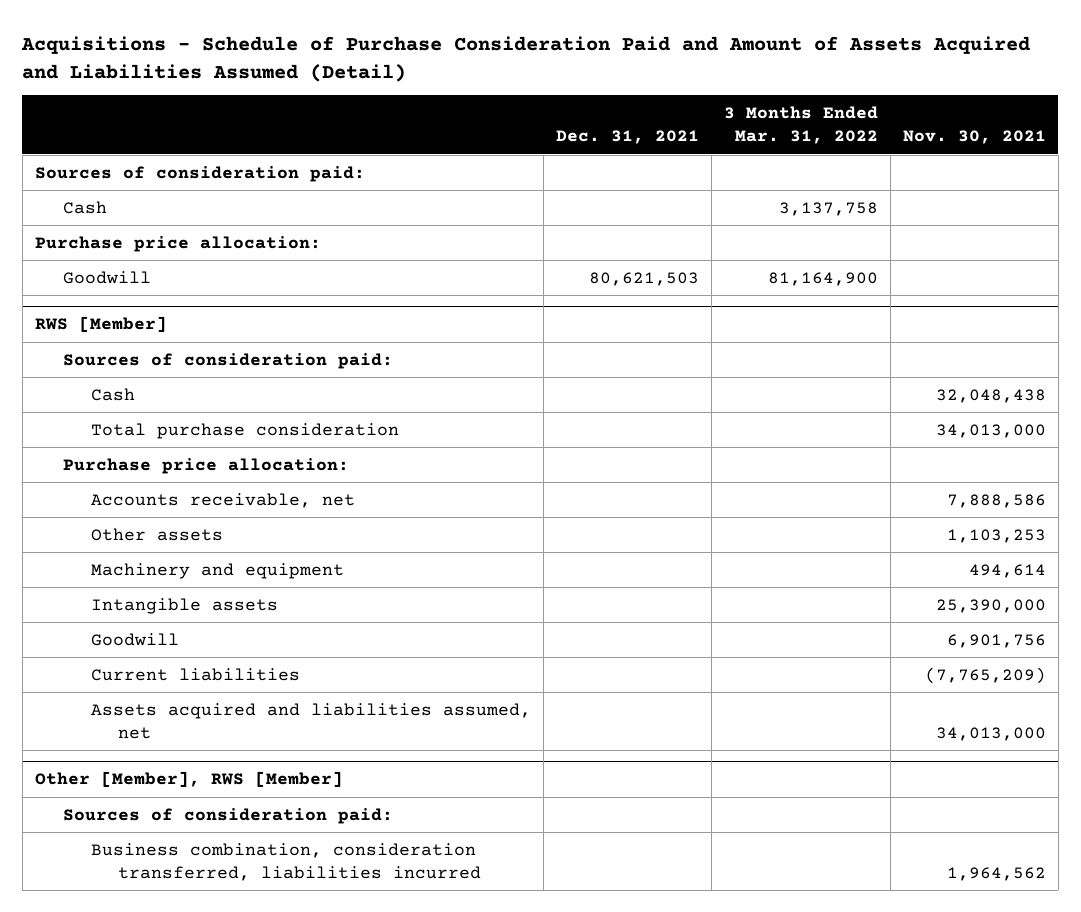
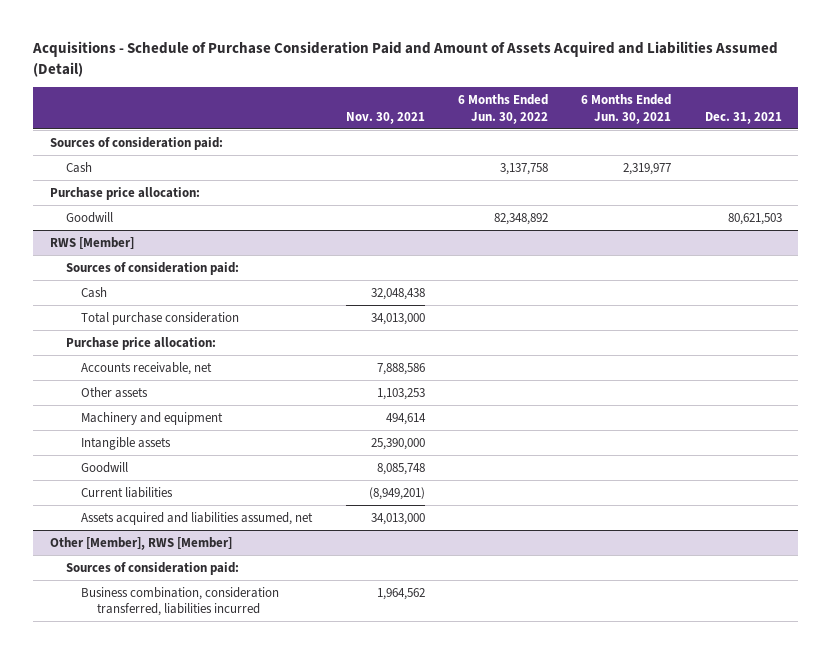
- | Dec. 31, 2021 | 3 Months Ended Mar. 31, 2022 | Nov. 30, 2021
+ | Nov. 30, 2021 | 6 Months Ended Jun. 30, 2022 | 6 Months Ended Jun. 30, 2021 | Dec. 31, 2021
@ RWS [Member]
- Goodwill | | | 6,901,756
- Current liabilities | | | (7,765,209)
+ Goodwill | 8,085,748 | | |
+ Current liabilities | (8,949,201) | | |

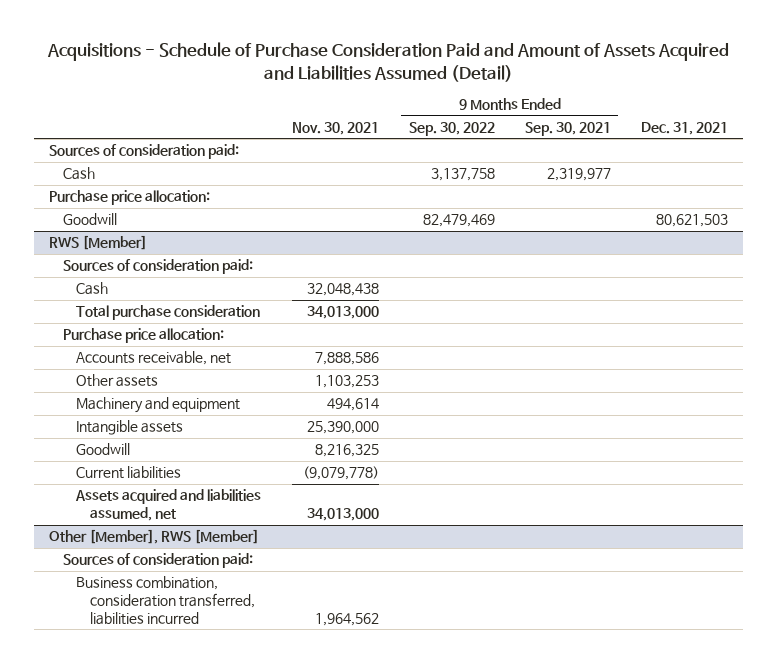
- | Nov. 30, 2021 | 6 Months Ended Jun. 30, 2022 | 6 Months Ended Jun. 30, 2021 | Dec. 31, 2021
+ | Nov. 30, 2021 | 9 Months Ended Sep. 30, 2022 | 9 Months Ended Sep. 30, 2021 | Dec. 31, 2021
@ RWS [Member]
- Goodwill | 8,085,748 | | |
- Current liabilities | (8,949,201) | | |
+ Goodwill | 8,216,325 | | |
+ Current liabilities | (9,079,778) | | |

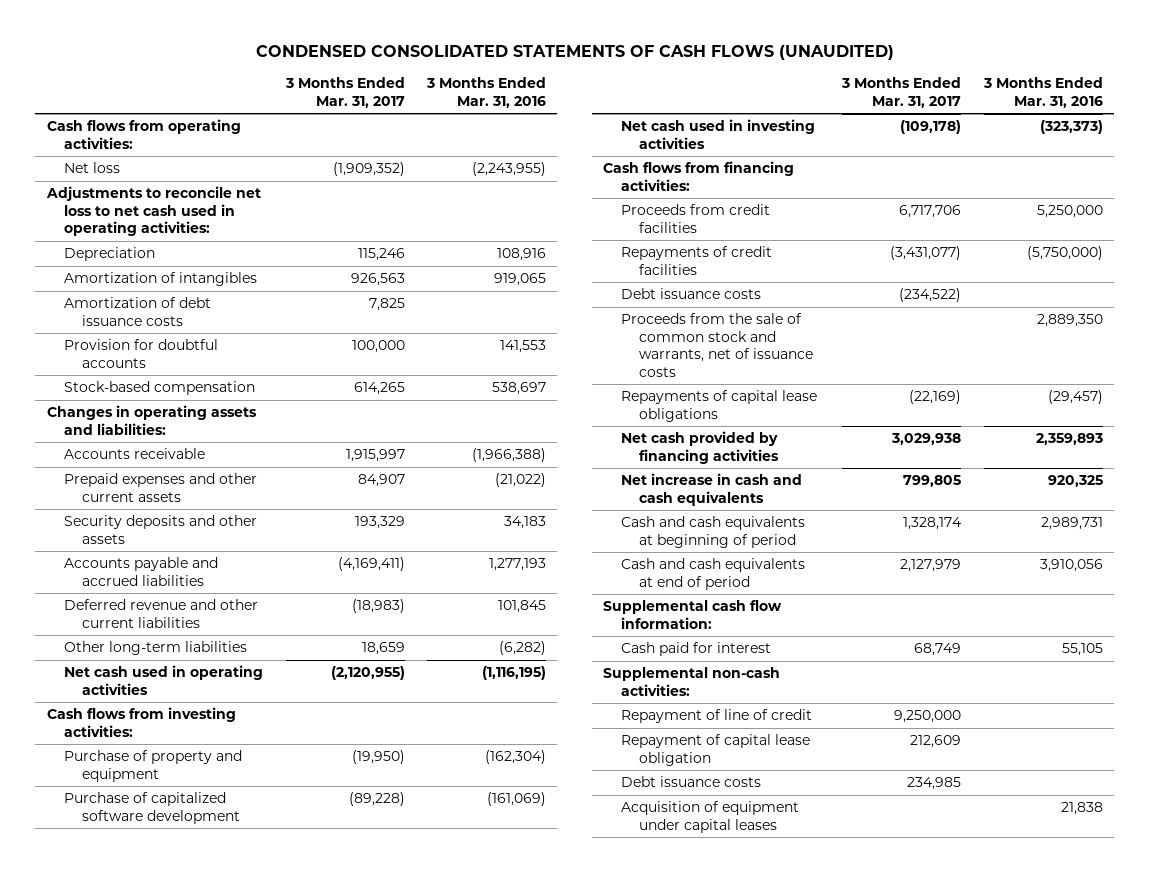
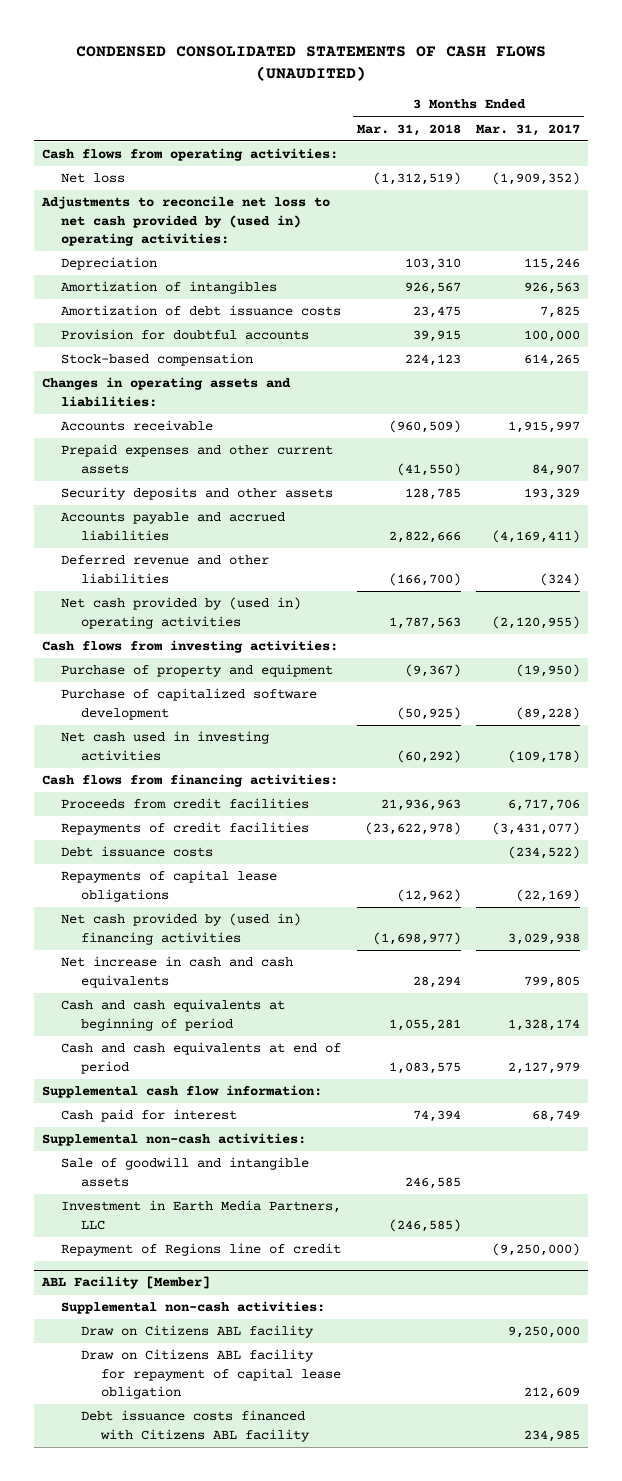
- | 3 Months Ended Mar. 31, 2017 | 3 Months Ended Mar. 31, 2016
+ | 3 Months Ended Mar. 31, 2018 | 3 Months Ended Mar. 31, 2017
- Adjustments to reconcile net loss to net cash used in operating activities:
+ Adjustments to reconcile net loss to net cash provided by (used in) operating activities:
- Deferred revenue and other current liabilities | (18,983) | 101,845
- Other long-term liabilities | 18,659 | (6,282)
- Net cash used in operating activities | (2,120,955) | (1,116,195)
+ Deferred revenue and other liabilities | (166,700) | (324)
+ Net cash provided by (used in) operating activities | 1,787,563 | (2,120,955)
- Proceeds from the sale of common stock and warrants, net of issuance costs | | 2,889,350
- Net cash provided by financing activities | 3,029,938 | 2,359,893
+ Net cash provided by (used in) financing activities | (1,698,977) | 3,029,938
- Repayment of line of credit | 9,250,000 |
- Repayment of capital lease obligation | 212,609 |
- Debt issuance costs | 234,985 |
- Acquisition of equipment under capital leases | | 21,838
+ Sale of goodwill and intangible assets | 246,585 |
+ Investment in Earth Media Partners, LLC | (246,585) |
+ Repayment of Regions line of credit | | (9,250,000)
+ ABL Facility [Member]
+ Supplemental non-cash activities:
+ Draw on Citizens ABL facility | | 9,250,000
+ Draw on Citizens ABL facility for repayment of capital lease obligation | | 212,609
+ Debt issuance costs financed with Citizens ABL facility | | 234,985

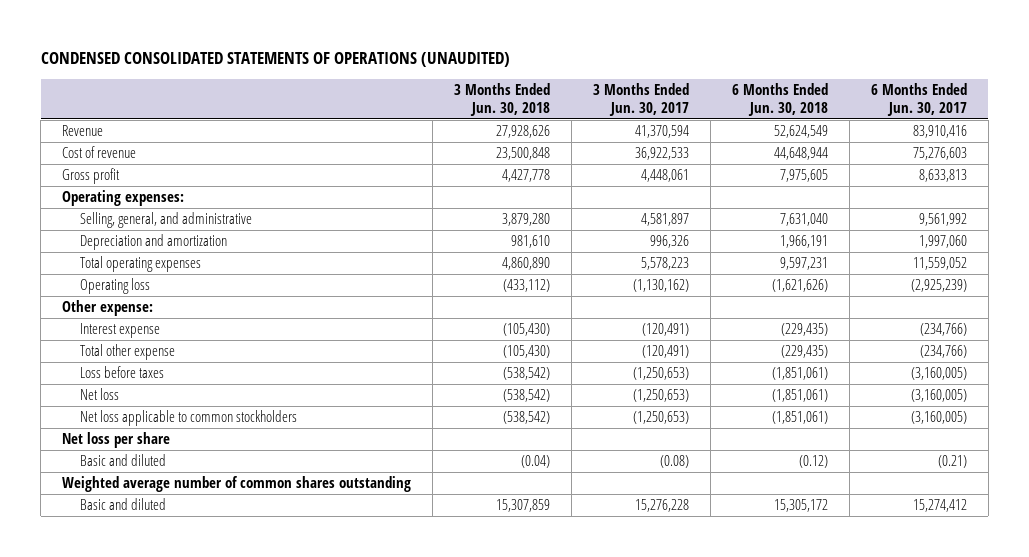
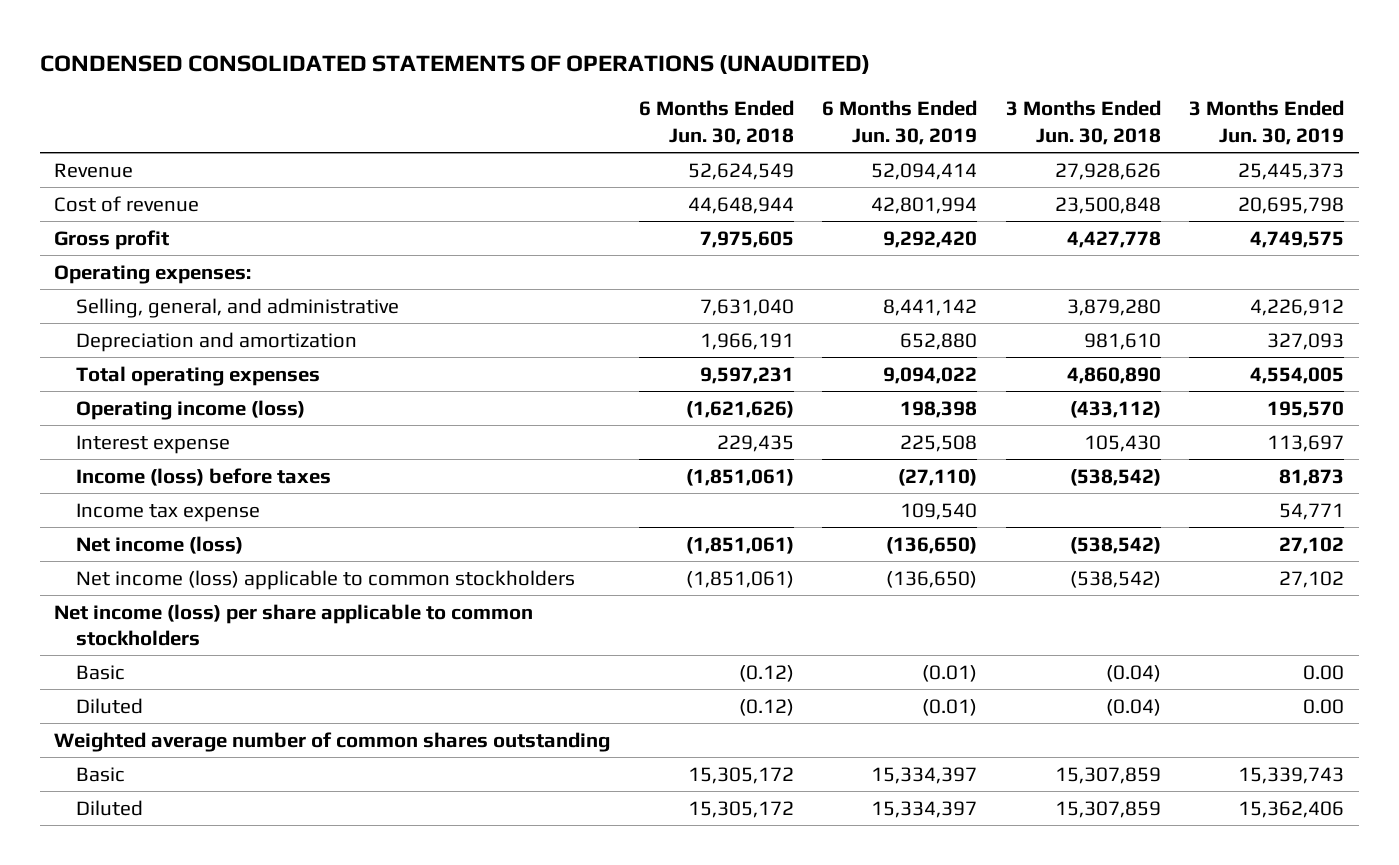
- | 3 Months Ended Jun. 30, 2018 | 3 Months Ended Jun. 30, 2017 | 6 Months Ended Jun. 30, 2018 | 6 Months Ended Jun. 30, 2017
+ | 6 Months Ended Jun. 30, 2018 | 6 Months Ended Jun. 30, 2019 | 3 Months Ended Jun. 30, 2018 | 3 Months Ended Jun. 30, 2019
- Operating loss | (433,112) | (1,130,162) | (1,621,626) | (2,925,239)
- Other expense:
- Interest expense | (105,430) | (120,491) | (229,435) | (234,766)
- Total other expense | (105,430) | (120,491) | (229,435) | (234,766)
- Loss before taxes | (538,542) | (1,250,653) | (1,851,061) | (3,160,005)
- Net loss | (538,542) | (1,250,653) | (1,851,061) | (3,160,005)
- Net loss applicable to common stockholders | (538,542) | (1,250,653) | (1,851,061) | (3,160,005)
- Net loss per share
- Basic and diluted | (0.04) | (0.08) | (0.12) | (0.21)
+ Operating income (loss) | (1,621,626) | 198,398 | (433,112) | 195,570
+ Interest expense | 229,435 | 225,508 | 105,430 | 113,697
+ Income (loss) before taxes | (1,851,061) | (27,110) | (538,542) | 81,873
+ Income tax expense | | 109,540 | | 54,771
+ Net income (loss) | (1,851,061) | (136,650) | (538,542) | 27,102
+ Net income (loss) applicable to common stockholders | (1,851,061) | (136,650) | (538,542) | 27,102
+ Net income (loss) per share applicable to common stockholders
+ Basic | (0.12) | (0.01) | (0.04) | 0.00
+ Diluted | (0.12) | (0.01) | (0.04) | 0.00
- Basic and diluted | 15,307,859 | 15,276,228 | 15,305,172 | 15,274,412
+ Basic | 15,305,172 | 15,334,397 | 15,307,859 | 15,339,743
+ Diluted | 15,305,172 | 15,334,397 | 15,307,859 | 15,362,406

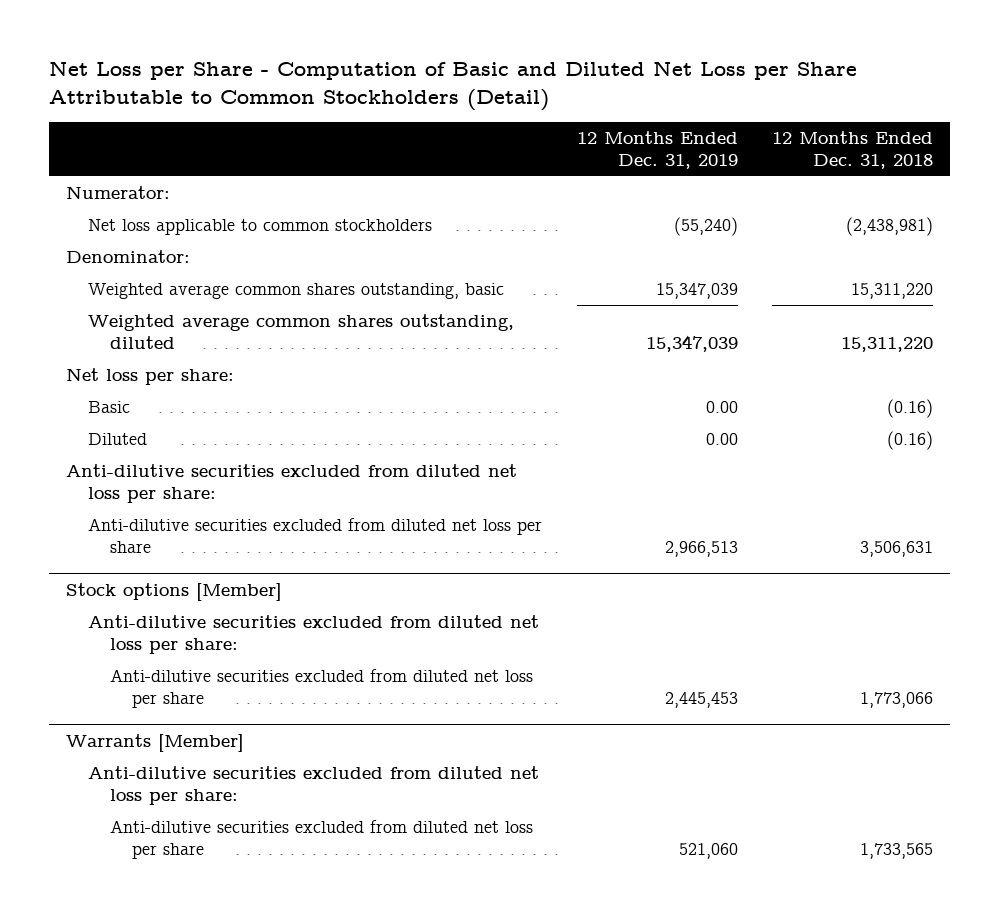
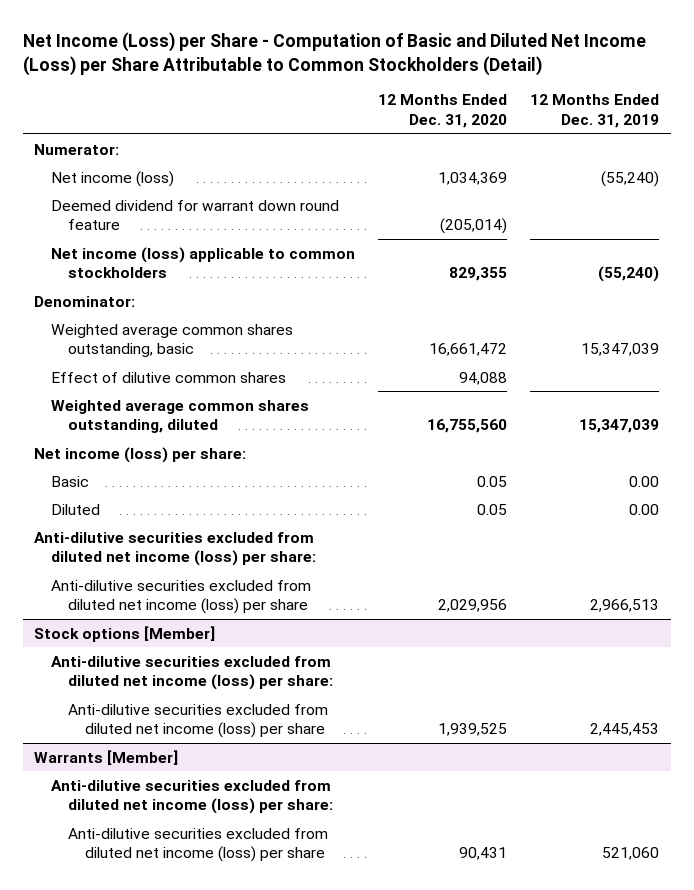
- Net Loss per Share - Computation of Basic and Diluted Net Loss per Share Attributable to Common Stockholders (Detail)
+ Net Income (Loss) per Share - Computation of Basic and Diluted Net Income (Loss) per Share Attributable to Common Stockholders (Detail)
- | 12 Months Ended Dec. 31, 2019 | 12 Months Ended Dec. 31, 2018
+ | 12 Months Ended Dec. 31, 2020 | 12 Months Ended Dec. 31, 2019
- Net loss applicable to common stockholders | (55,240) | (2,438,981)
+ Net income (loss) | 1,034,369 | (55,240)
+ Deemed dividend for warrant down round feature | (205,014) |
+ Net income (loss) applicable to common stockholders | 829,355 | (55,240)
+ Effect of dilutive common shares | 94,088 |
- Net loss per share:
+ Net income (loss) per share:
- Anti-dilutive securities excluded from diluted net loss per share:
- Anti-dilutive securities excluded from diluted net loss per share | 2,966,513 | 3,506,631
+ Anti-dilutive securities excluded from diluted net income (loss) per share:
+ Anti-dilutive securities excluded from diluted net income (loss) per share | 2,029,956 | 2,966,513
@ Stock options [Member]
- Anti-dilutive securities excluded from diluted net loss per share:
- Anti-dilutive securities excluded from diluted net loss per share | 2,445,453 | 1,773,066
+ Anti-dilutive securities excluded from diluted net income (loss) per share:
+ Anti-dilutive securities excluded from diluted net income (loss) per share | 1,939,525 | 2,445,453
@ Warrants [Member]
- Anti-dilutive securities excluded from diluted net loss per share:
- Anti-dilutive securities excluded from diluted net loss per share | 521,060 | 1,733,565
+ Anti-dilutive securities excluded from diluted net income (loss) per share:
+ Anti-dilutive securities excluded from diluted net income (loss) per share | 90,431 | 521,060

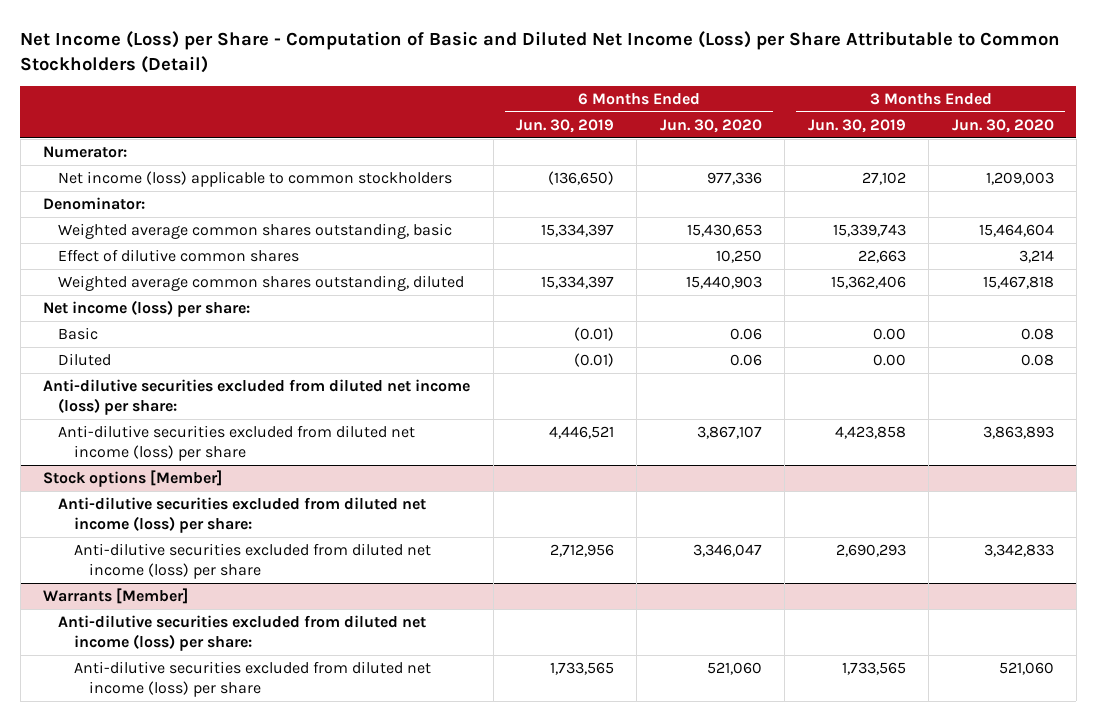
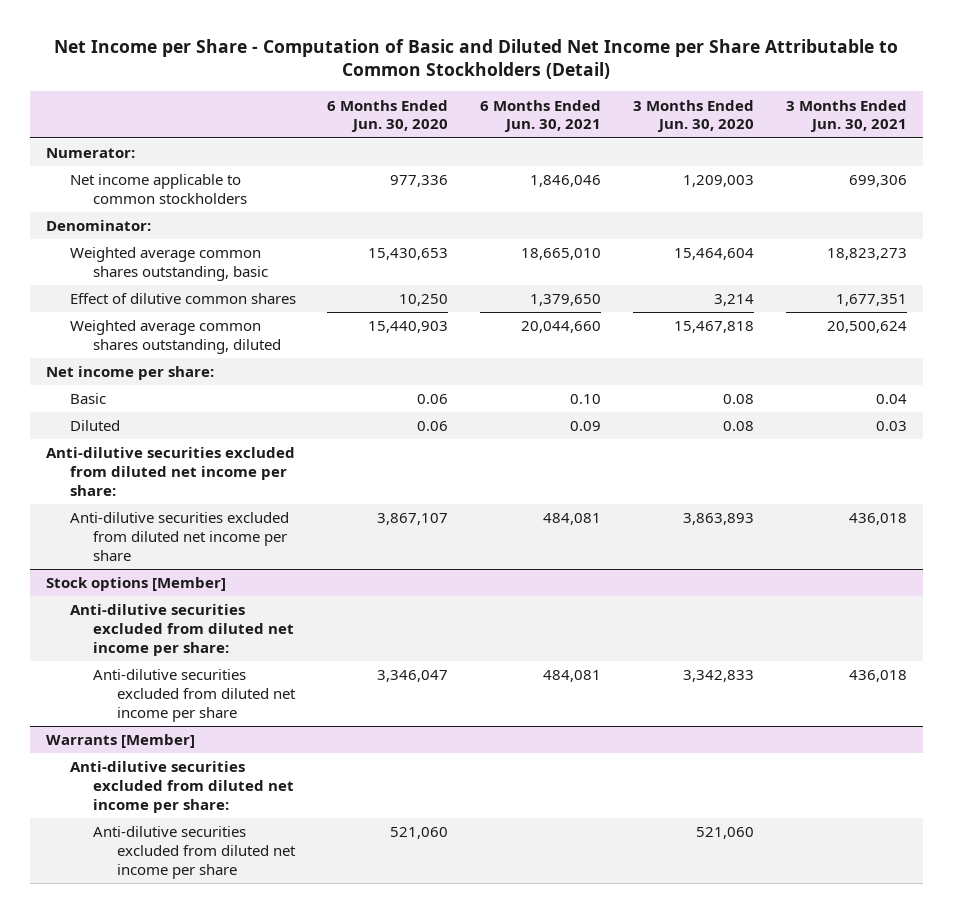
- Net Income (Loss) per Share - Computation of Basic and Diluted Net Income (Loss) per Share Attributable to Common Stockholders (Detail)
+ Net Income per Share - Computation of Basic and Diluted Net Income per Share Attributable to Common Stockholders (Detail)
- | 6 Months Ended Jun. 30, 2019 | 6 Months Ended Jun. 30, 2020 | 3 Months Ended Jun. 30, 2019 | 3 Months Ended Jun. 30, 2020
+ | 6 Months Ended Jun. 30, 2020 | 6 Months Ended Jun. 30, 2021 | 3 Months Ended Jun. 30, 2020 | 3 Months Ended Jun. 30, 2021
- Net income (loss) applicable to common stockholders | (136,650) | 977,336 | 27,102 | 1,209,003
+ Net income applicable to common stockholders | 977,336 | 1,846,046 | 1,209,003 | 699,306
- Net income (loss) per share:
+ Net income per share:
- Anti-dilutive securities excluded from diluted net income (loss) per share:
- Anti-dilutive securities excluded from diluted net income (loss) per share | 4,446,521 | 3,867,107 | 4,423,858 | 3,863,893
+ Anti-dilutive securities excluded from diluted net income per share:
+ Anti-dilutive securities excluded from diluted net income per share | 3,867,107 | 484,081 | 3,863,893 | 436,018
@ Stock options [Member]
- Anti-dilutive securities excluded from diluted net income (loss) per share:
- Anti-dilutive securities excluded from diluted net income (loss) per share | 2,712,956 | 3,346,047 | 2,690,293 | 3,342,833
+ Anti-dilutive securities excluded from diluted net income per share:
+ Anti-dilutive securities excluded from diluted net income per share | 3,346,047 | 484,081 | 3,342,833 | 436,018
@ Warrants [Member]
- Anti-dilutive securities excluded from diluted net income (loss) per share:
- Anti-dilutive securities excluded from diluted net income (loss) per share | 1,733,565 | 521,060 | 1,733,565 | 521,060
+ Anti-dilutive securities excluded from diluted net income per share:
+ Anti-dilutive securities excluded from diluted net income per share | 521,060 | | 521,060 |

